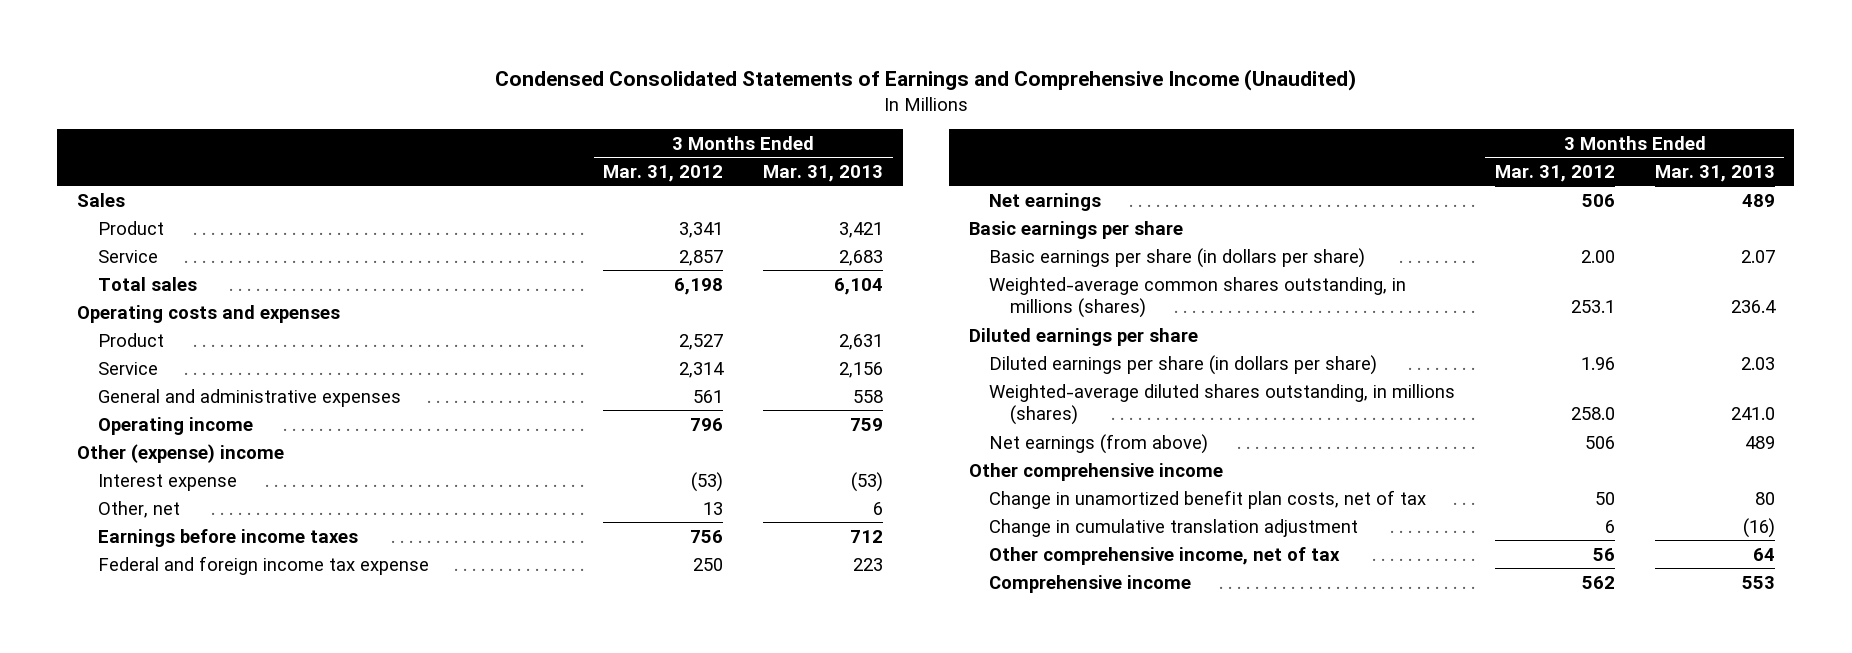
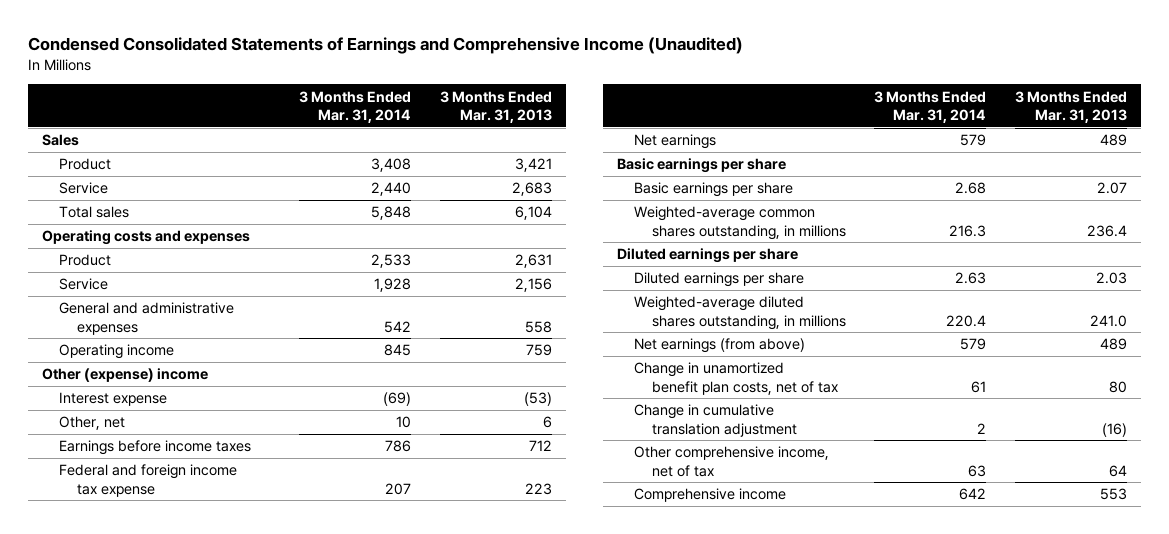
- | 3 Months Ended Mar. 31, 2012 | 3 Months Ended Mar. 31, 2013
+ | 3 Months Ended Mar. 31, 2014 | 3 Months Ended Mar. 31, 2013
- Basic earnings per share (in dollars per share) | 2.00 | 2.07
- Weighted-average common shares outstanding, in millions (shares) | 253.1 | 236.4
+ Basic earnings per share | 2.68 | 2.07
+ Weighted-average common shares outstanding, in millions | 216.3 | 236.4
- Diluted earnings per share (in dollars per share) | 1.96 | 2.03
- Weighted-average diluted shares outstanding, in millions (shares) | 258.0 | 241.0
+ Diluted earnings per share | 2.63 | 2.03
+ Weighted-average diluted shares outstanding, in millions | 220.4 | 241.0
- Other comprehensive income

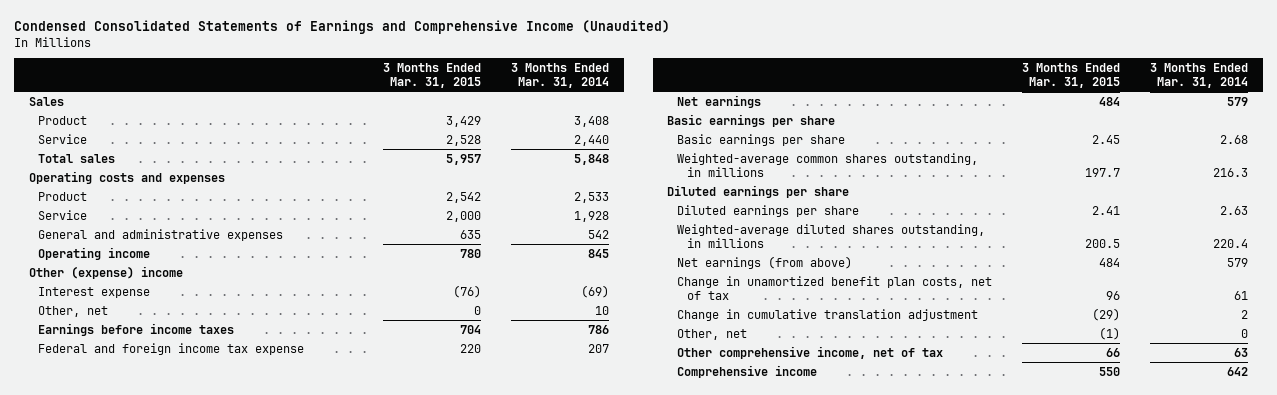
- | 3 Months Ended Mar. 31, 2014 | 3 Months Ended Mar. 31, 2013
+ | 3 Months Ended Mar. 31, 2015 | 3 Months Ended Mar. 31, 2014
+ Other, net | (1) | 0

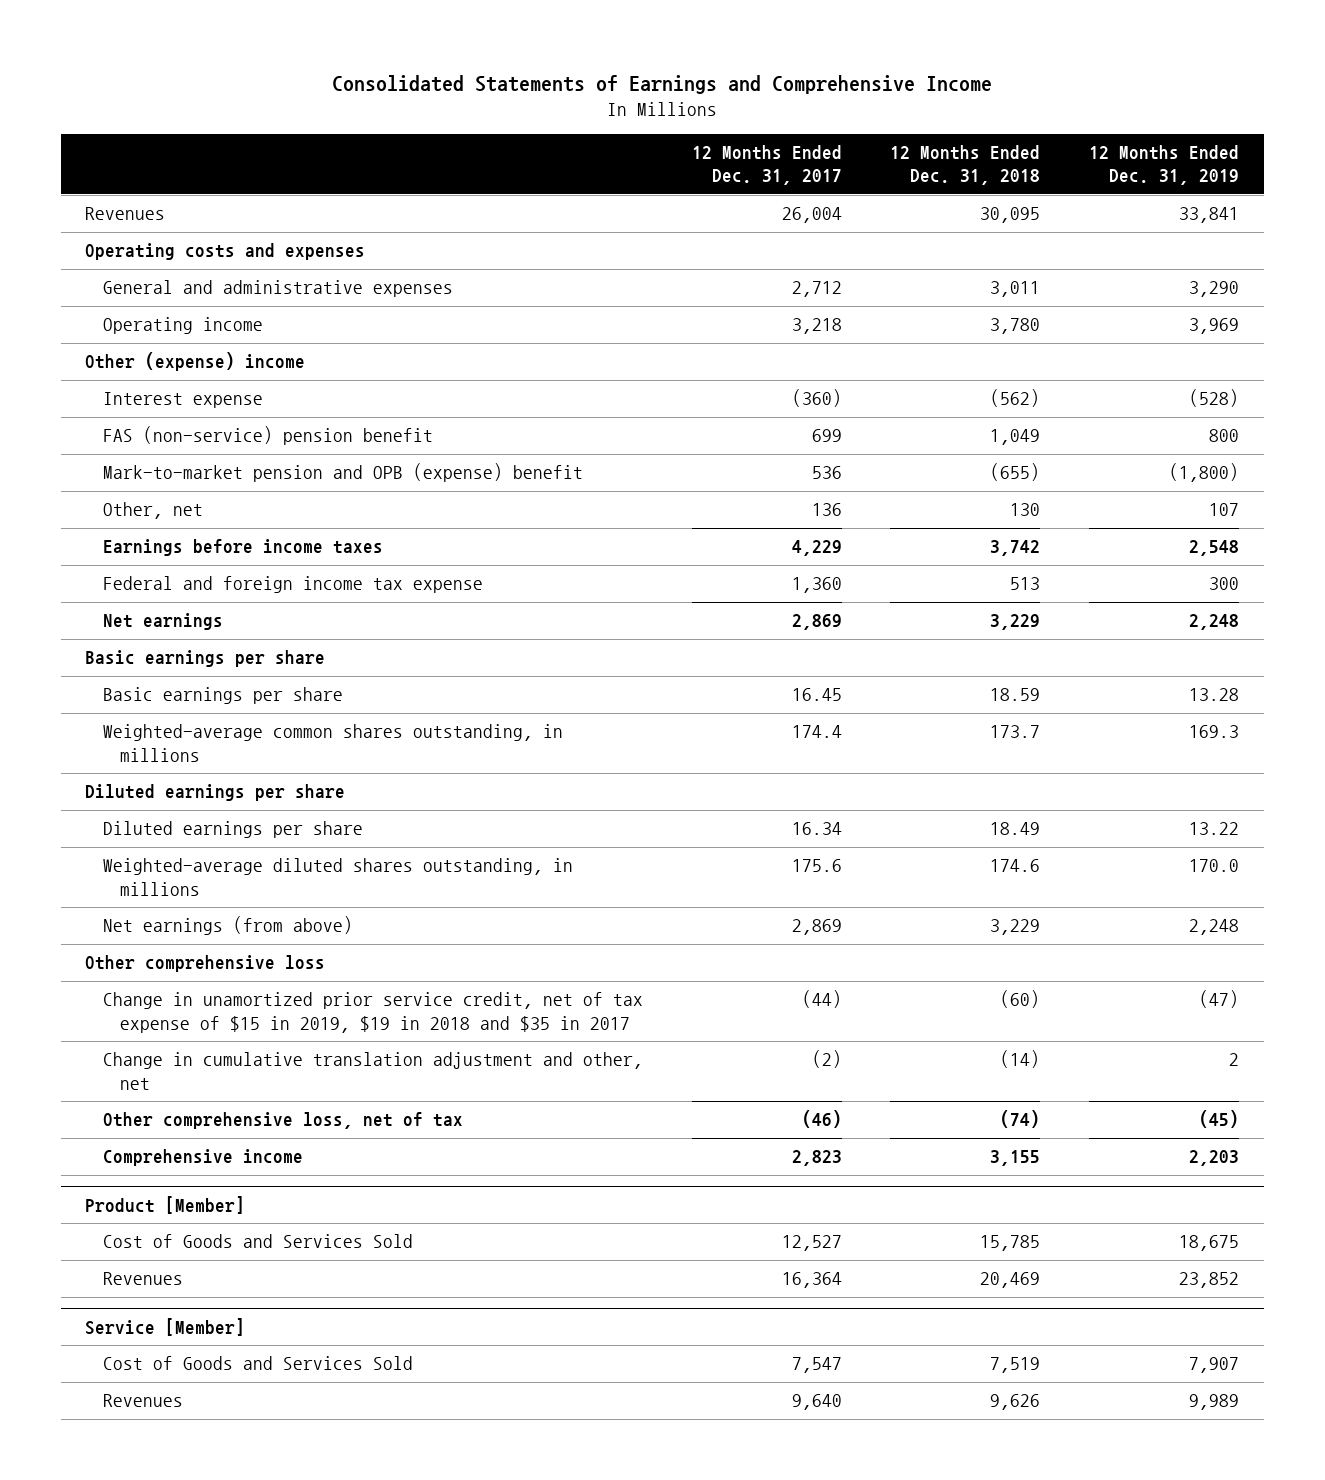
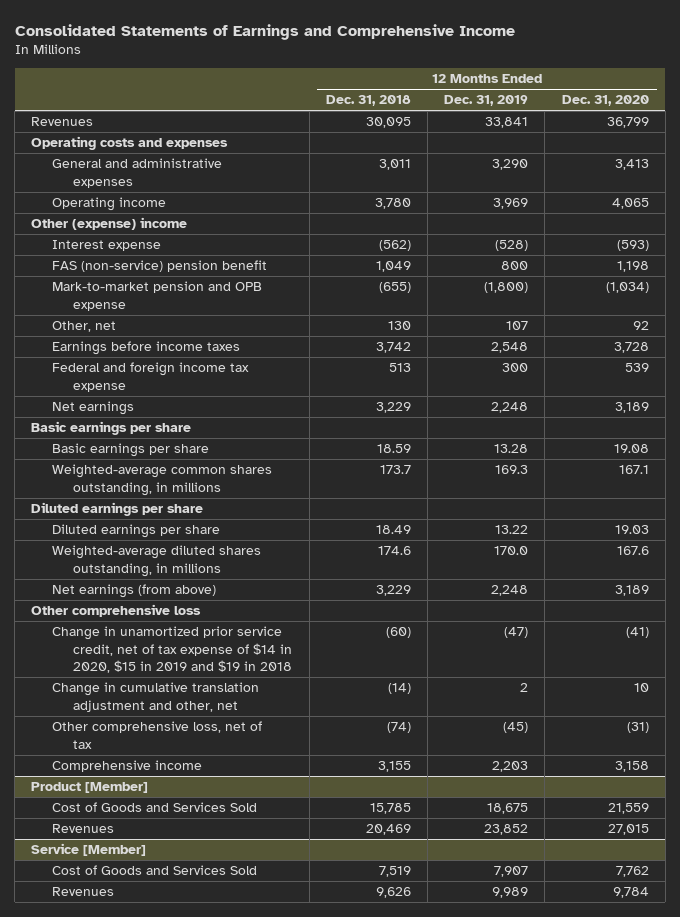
- | 12 Months Ended Dec. 31, 2017 | 12 Months Ended Dec. 31, 2018 | 12 Months Ended Dec. 31, 2019
+ | 12 Months Ended Dec. 31, 2018 | 12 Months Ended Dec. 31, 2019 | 12 Months Ended Dec. 31, 2020
- Mark-to-market pension and OPB (expense) benefit | 536 | (655) | (1,800)
+ Mark-to-market pension and OPB expense | (655) | (1,800) | (1,034)
- Change in unamortized prior service credit, net of tax expense of $15 in 2019, $19 in 2018 and $35 in 2017 | (44) | (60) | (47)
+ Change in unamortized prior service credit, net of tax expense of $14 in 2020, $15 in 2019 and $19 in 2018 | (60) | (47) | (41)

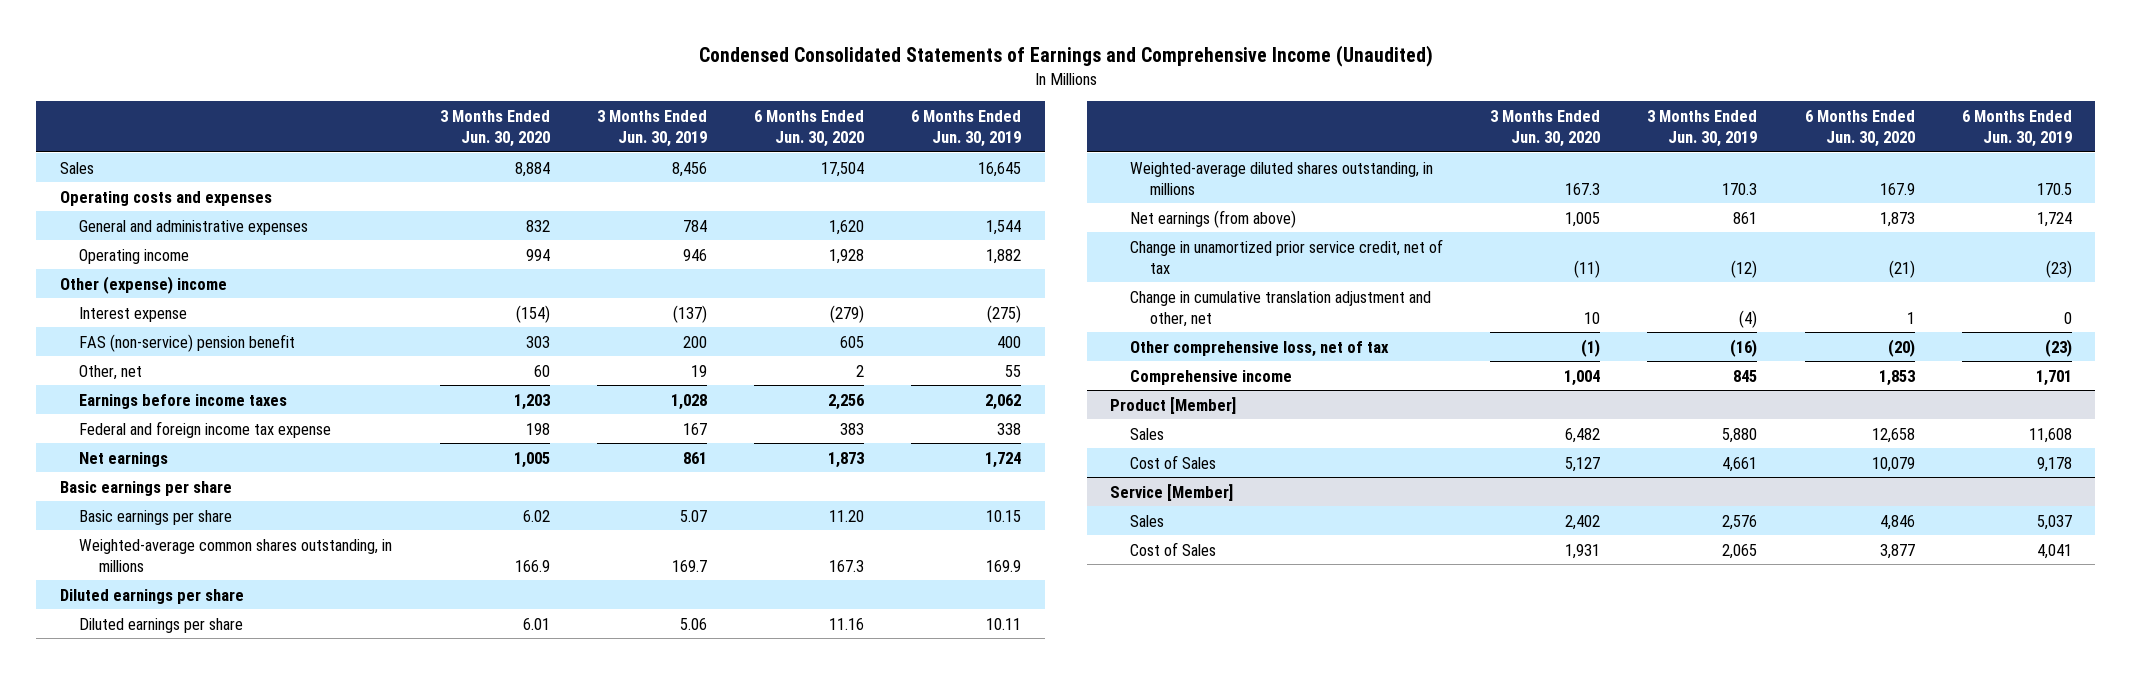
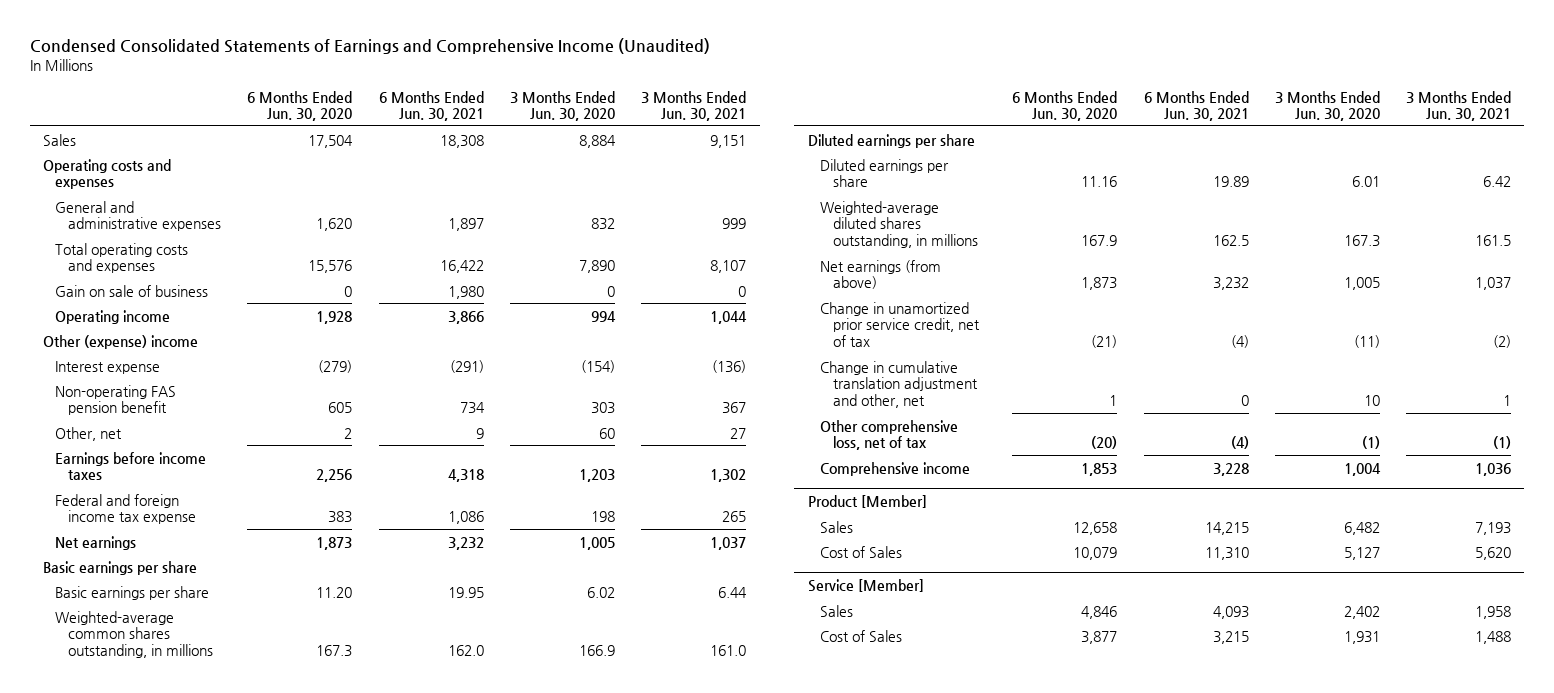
- | 3 Months Ended Jun. 30, 2020 | 3 Months Ended Jun. 30, 2019 | 6 Months Ended Jun. 30, 2020 | 6 Months Ended Jun. 30, 2019
+ | 6 Months Ended Jun. 30, 2020 | 6 Months Ended Jun. 30, 2021 | 3 Months Ended Jun. 30, 2020 | 3 Months Ended Jun. 30, 2021
+ Total operating costs and expenses | 15,576 | 16,422 | 7,890 | 8,107
+ Gain on sale of business | 0 | 1,980 | 0 | 0
- FAS (non-service) pension benefit | 303 | 200 | 605 | 400
+ Non-operating FAS pension benefit | 605 | 734 | 303 | 367

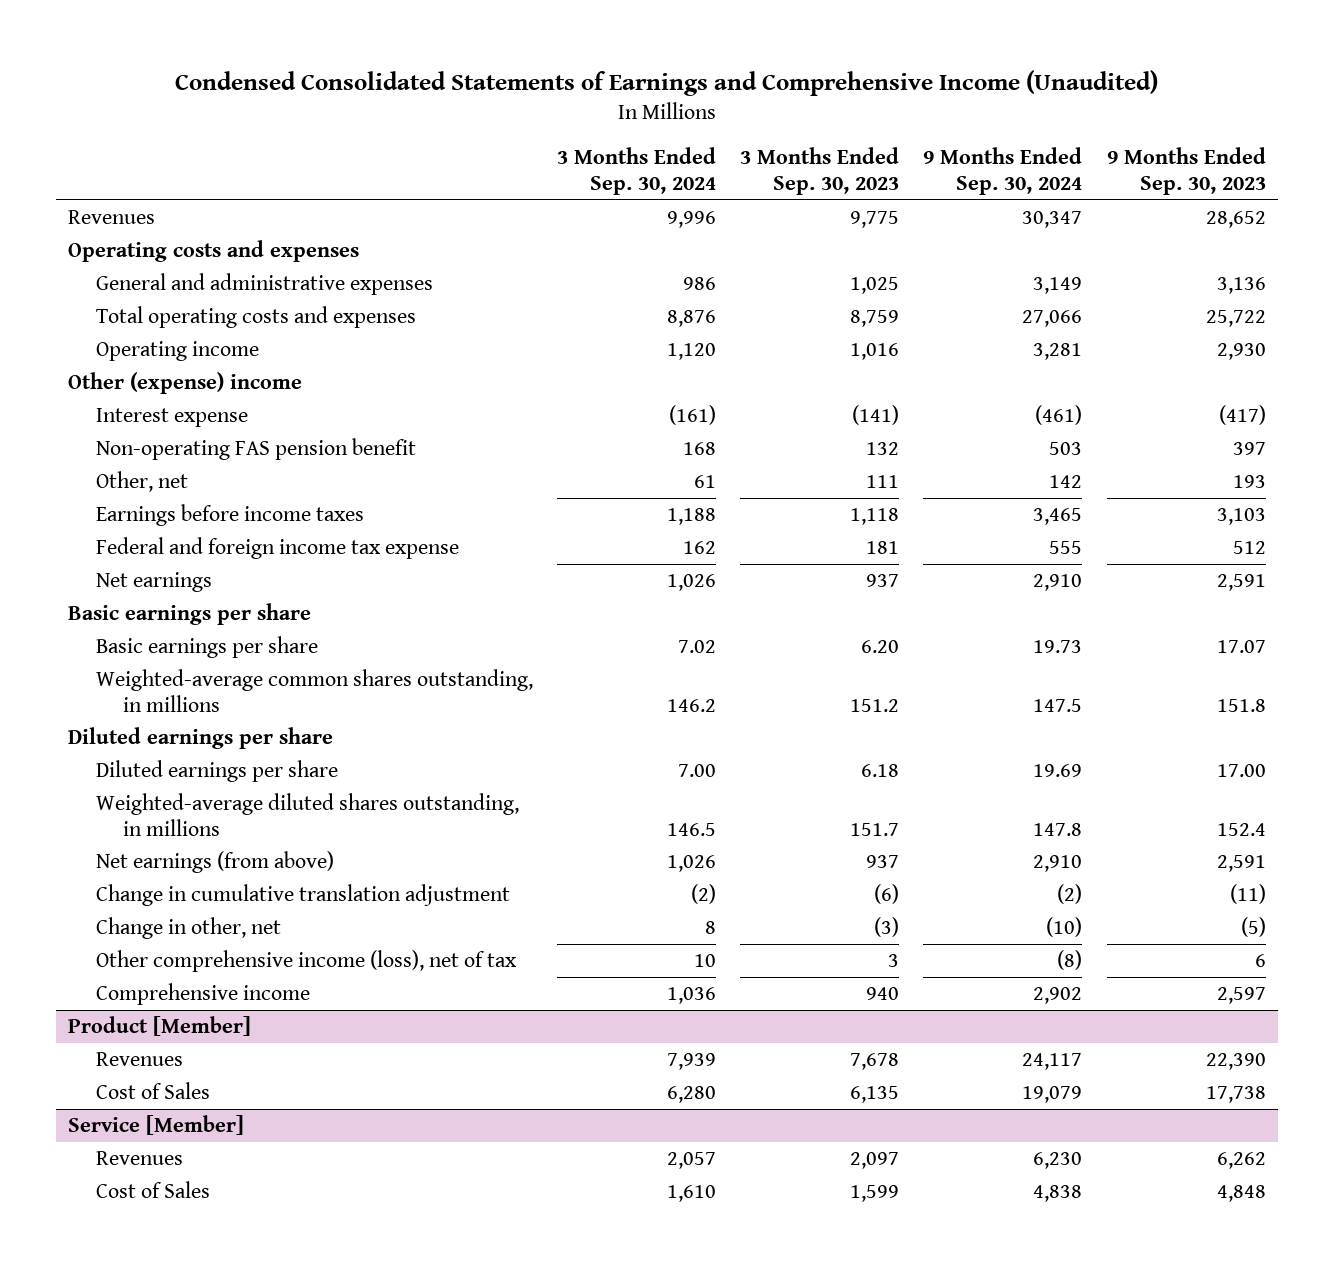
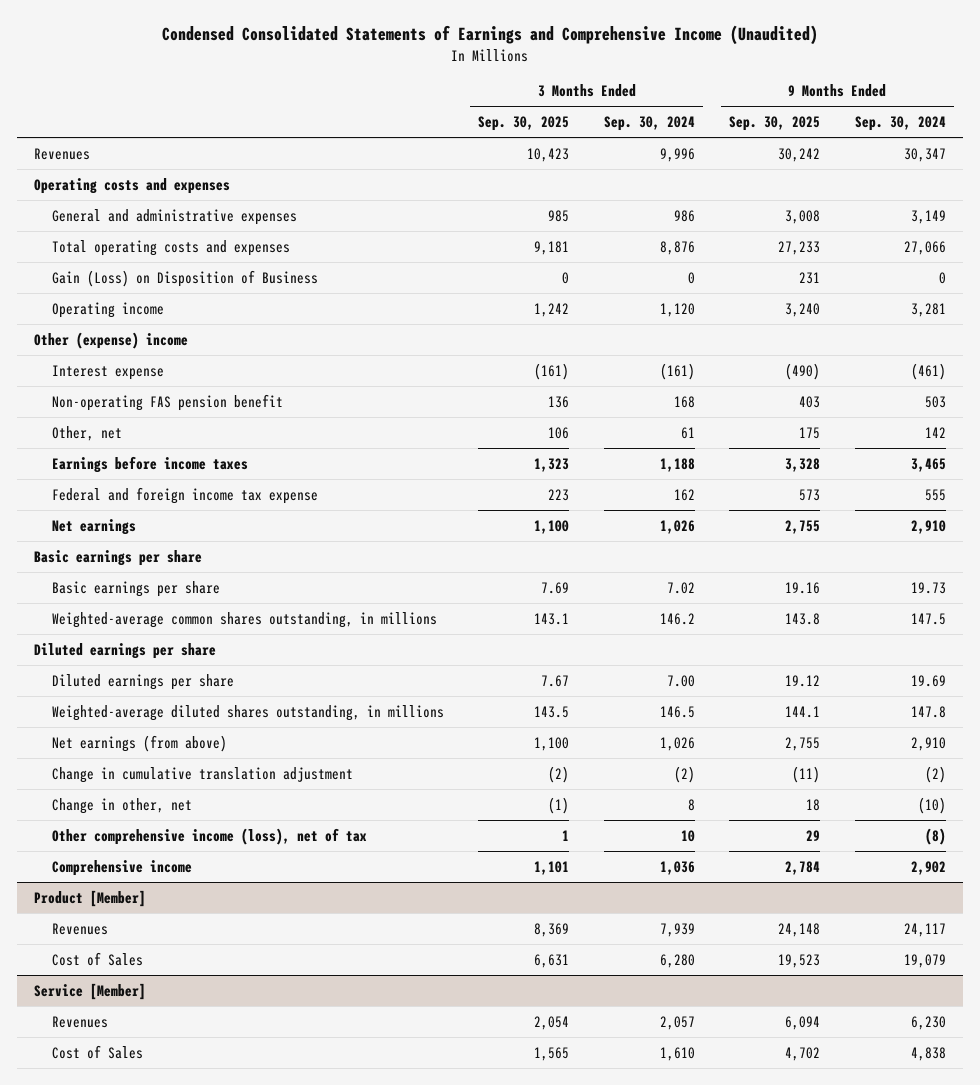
- | 3 Months Ended Sep. 30, 2024 | 3 Months Ended Sep. 30, 2023 | 9 Months Ended Sep. 30, 2024 | 9 Months Ended Sep. 30, 2023
+ | 3 Months Ended Sep. 30, 2025 | 3 Months Ended Sep. 30, 2024 | 9 Months Ended Sep. 30, 2025 | 9 Months Ended Sep. 30, 2024
+ Gain (Loss) on Disposition of Business | 0 | 0 | 231 | 0

